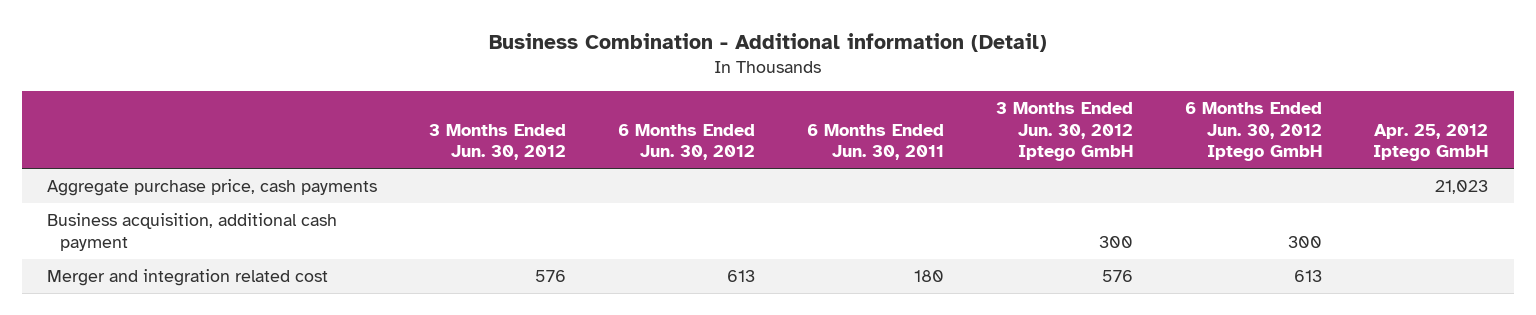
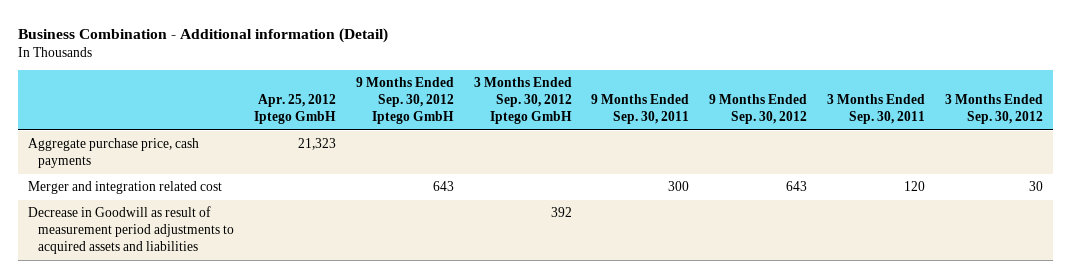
- | 3 Months Ended Jun. 30, 2012 | 6 Months Ended Jun. 30, 2012 | 6 Months Ended Jun. 30, 2011 | 3 Months Ended Jun. 30, 2012 Iptego GmbH | 6 Months Ended Jun. 30, 2012 Iptego GmbH | Apr. 25, 2012 Iptego GmbH
+ | Apr. 25, 2012 Iptego GmbH | 9 Months Ended Sep. 30, 2012 Iptego GmbH | 3 Months Ended Sep. 30, 2012 Iptego GmbH | 9 Months Ended Sep. 30, 2011 | 9 Months Ended Sep. 30, 2012 | 3 Months Ended Sep. 30, 2011 | 3 Months Ended Sep. 30, 2012
- Aggregate purchase price, cash payments | | | | | | 21,023
- Business acquisition, additional cash payment | | | | 300 | 300 |
+ Aggregate purchase price, cash payments | 21,323 | | | | | |
+ Decrease in Goodwill as result of measurement period adjustments to acquired assets and liabilities | | | 392 | | | |

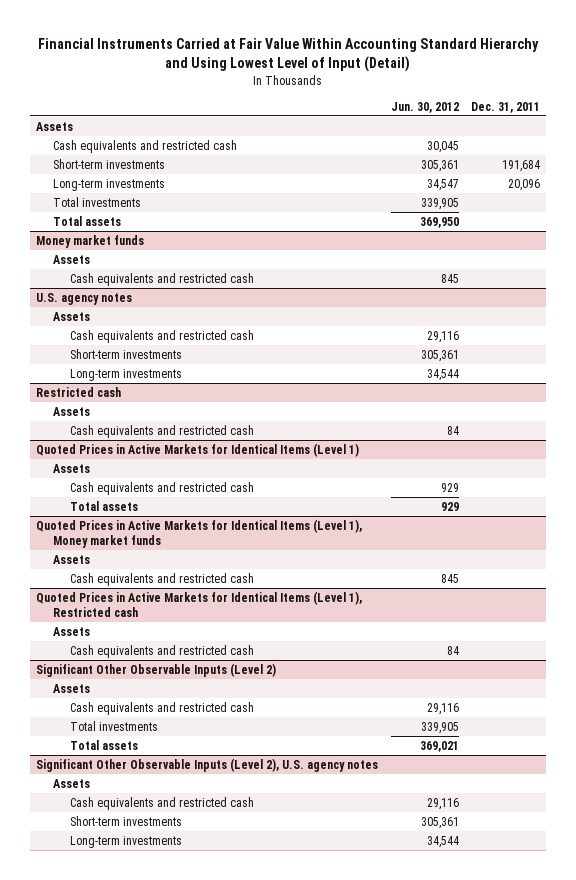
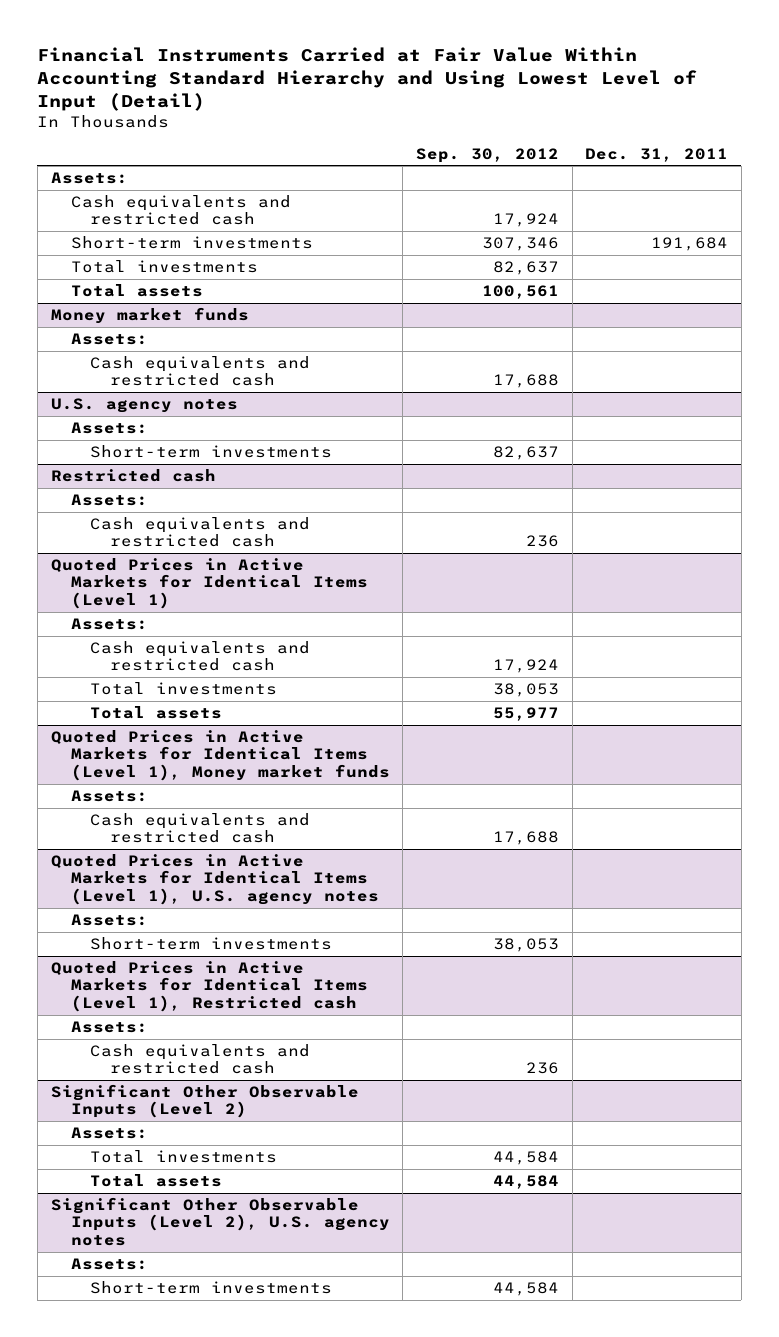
- | Jun. 30, 2012 | Dec. 31, 2011
+ | Sep. 30, 2012 | Dec. 31, 2011
- Assets
+ Assets:
- Long-term investments | 34,547 | 20,096
@ Money market funds
- Assets
+ Assets:
@ U.S. agency notes
- Assets
- Cash equivalents and restricted cash | 29,116 |
+ Assets:
- Long-term investments | 34,544 |
@ Restricted cash
- Assets
+ Assets:
@ Quoted Prices in Active Markets for Identical Items (Level 1)
- Assets
+ Assets:
+ Total investments | 38,053 |
@ Quoted Prices in Active Markets for Identical Items (Level 1), Money market funds
- Assets
+ Assets:
+ Quoted Prices in Active Markets for Identical Items (Level 1), U.S. agency notes
+ Assets:
+ Short-term investments | 38,053 |
@ Quoted Prices in Active Markets for Identical Items (Level 1), Restricted cash
- Assets
+ Assets:
@ Significant Other Observable Inputs (Level 2)
- Assets
- Cash equivalents and restricted cash | 29,116 |
+ Assets:
@ Significant Other Observable Inputs (Level 2), U.S. agency notes
- Assets
- Cash equivalents and restricted cash | 29,116 |
+ Assets:
- Long-term investments | 34,544 |

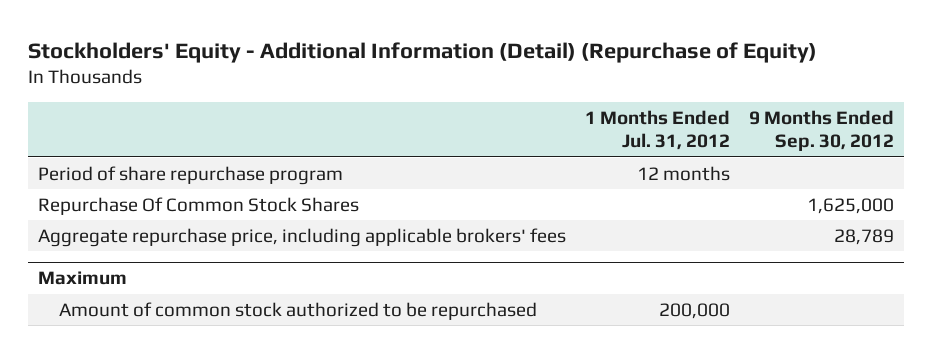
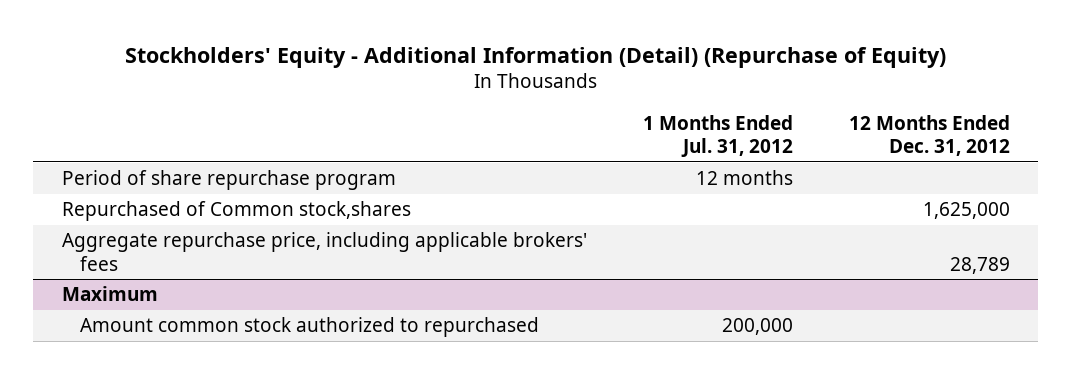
- | 1 Months Ended Jul. 31, 2012 | 9 Months Ended Sep. 30, 2012
+ | 1 Months Ended Jul. 31, 2012 | 12 Months Ended Dec. 31, 2012
- Repurchase Of Common Stock Shares | | 1,625,000
+ Repurchased of Common stock,shares | | 1,625,000
@ Maximum
- Amount of common stock authorized to be repurchased | 200,000 |
+ Amount common stock authorized to repurchased | 200,000 |

